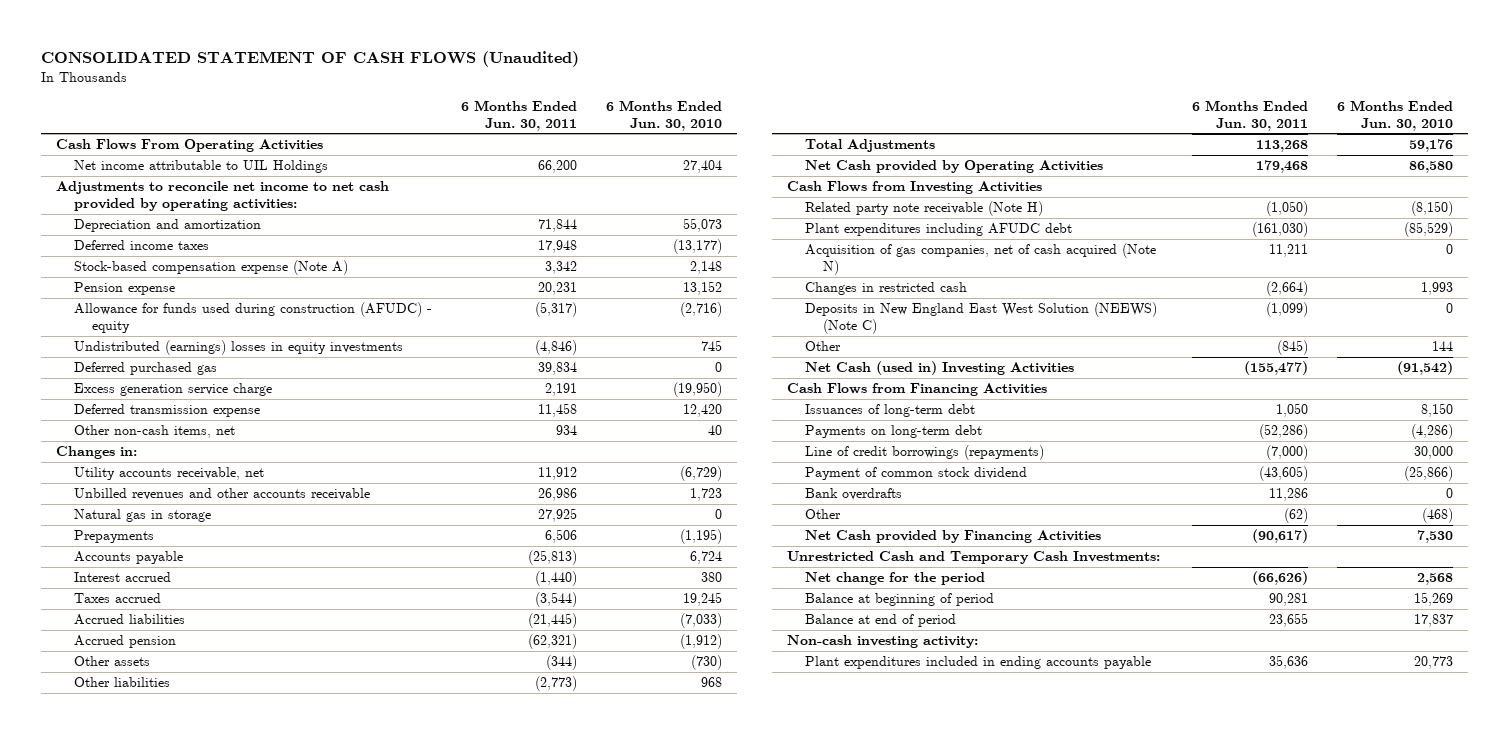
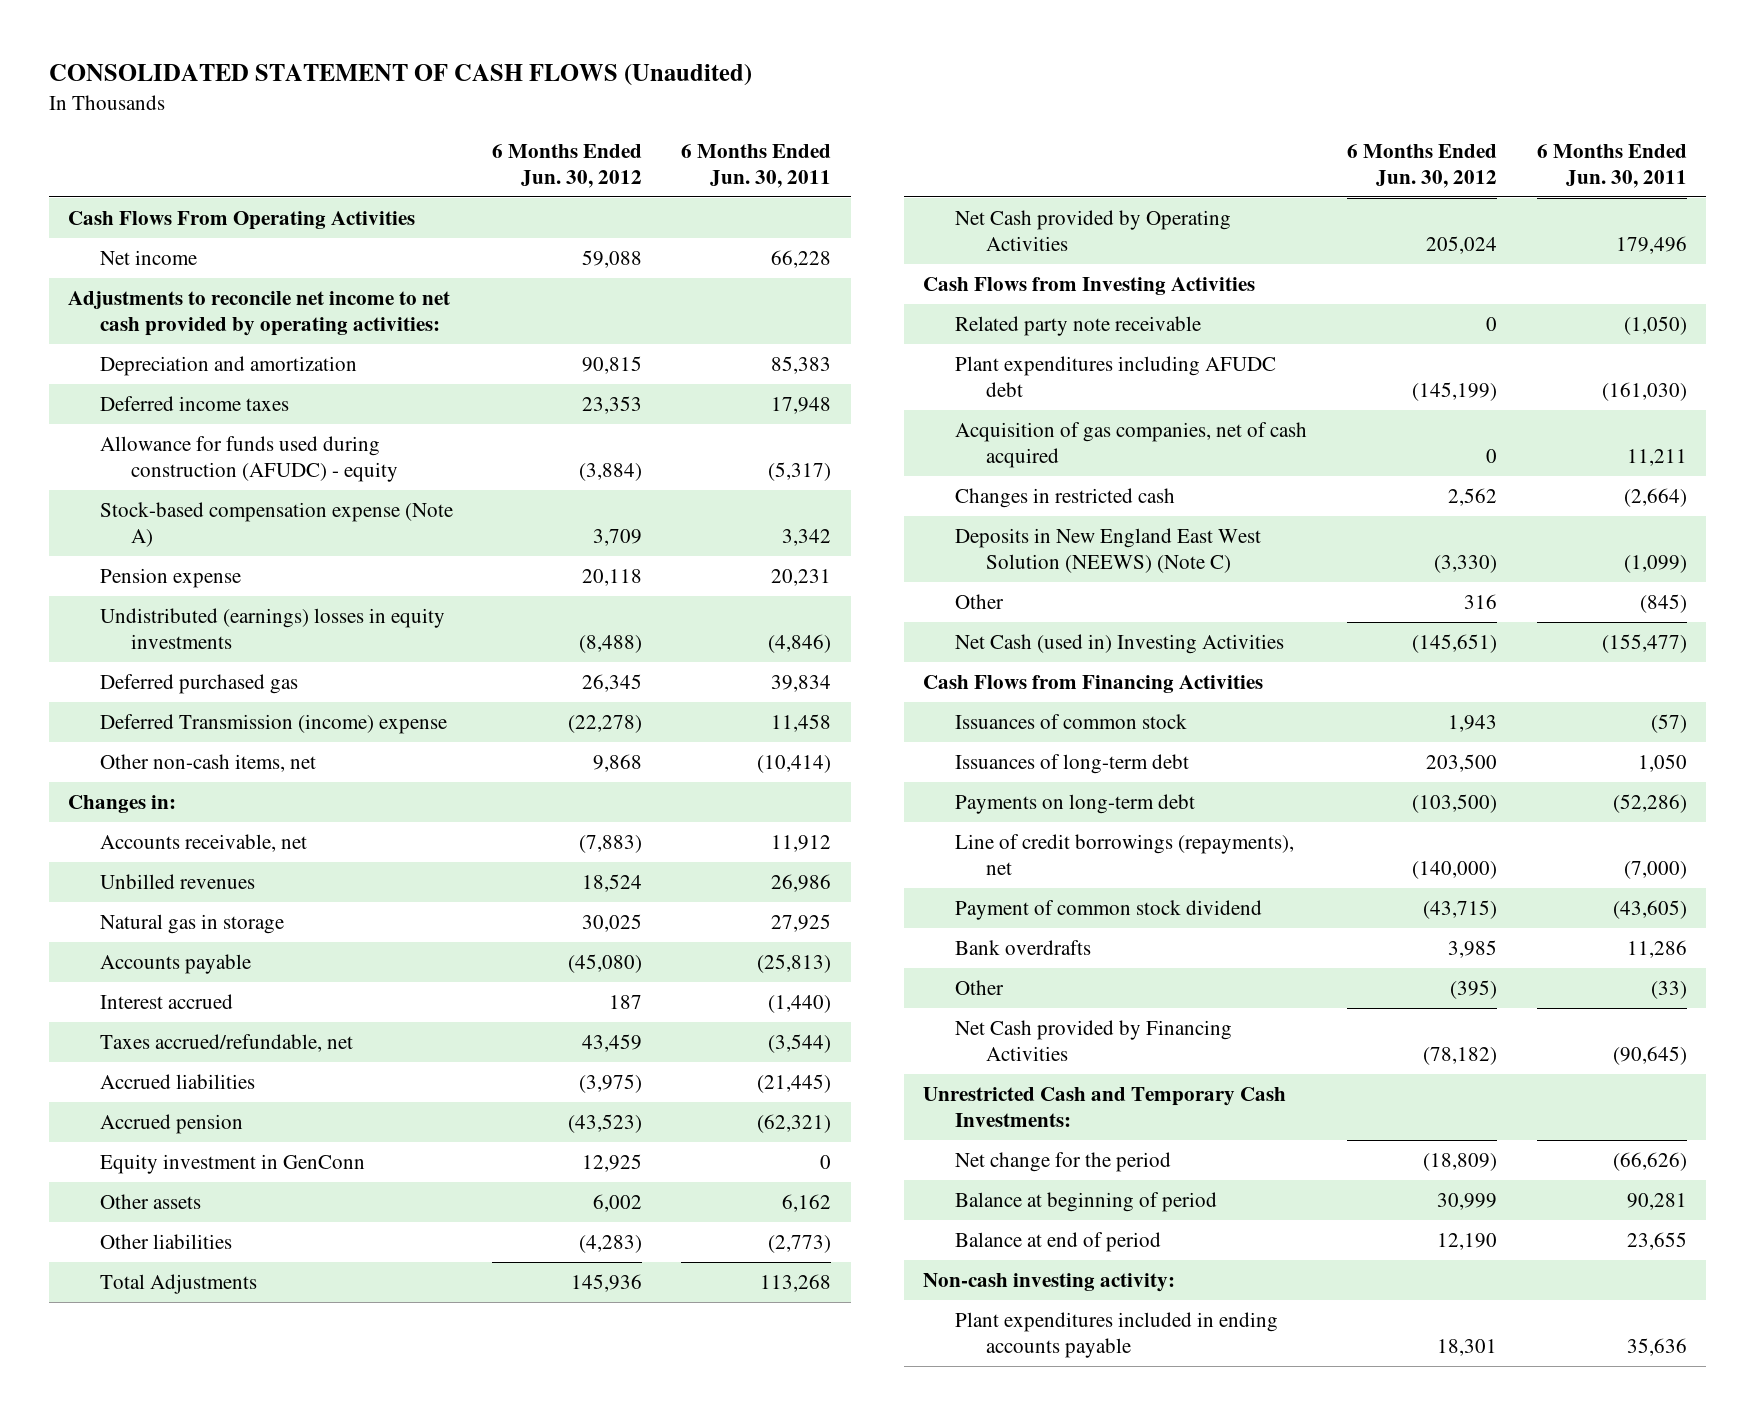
- | 6 Months Ended Jun. 30, 2011 | 6 Months Ended Jun. 30, 2010
+ | 6 Months Ended Jun. 30, 2012 | 6 Months Ended Jun. 30, 2011
- Net income attributable to UIL Holdings | 66,200 | 27,404
+ Net income | 59,088 | 66,228
- Depreciation and amortization | 71,844 | 55,073
+ Depreciation and amortization | 90,815 | 85,383
moved up: Allowance for funds used during construction (AFUDC) - equity | (3,884) | (5,317)
- Excess generation service charge | 2,191 | (19,950)
- Deferred transmission expense | 11,458 | 12,420
- Other non-cash items, net | 934 | 40
+ Deferred Transmission (income) expense | (22,278) | 11,458
+ Other non-cash items, net | 9,868 | (10,414)
- Utility accounts receivable, net | 11,912 | (6,729)
- Unbilled revenues and other accounts receivable | 26,986 | 1,723
+ Accounts receivable, net | (7,883) | 11,912
+ Unbilled revenues | 18,524 | 26,986
- Prepayments | 6,506 | (1,195)
- Taxes accrued | (3,544) | 19,245
+ Taxes accrued/refundable, net | 43,459 | (3,544)
- Other assets | (344) | (730)
+ Equity investment in GenConn | 12,925 | 0
+ Other assets | 6,002 | 6,162
- Net Cash provided by Operating Activities | 179,468 | 86,580
+ Net Cash provided by Operating Activities | 205,024 | 179,496
- Related party note receivable (Note H) | (1,050) | (8,150)
+ Related party note receivable | 0 | (1,050)
- Acquisition of gas companies, net of cash acquired (Note N) | 11,211 | 0
+ Acquisition of gas companies, net of cash acquired | 0 | 11,211
+ Issuances of common stock | 1,943 | (57)
- Line of credit borrowings (repayments) | (7,000) | 30,000
+ Line of credit borrowings (repayments), net | (140,000) | (7,000)
- Other | (62) | (468)
- Net Cash provided by Financing Activities | (90,617) | 7,530
+ Other | (395) | (33)
+ Net Cash provided by Financing Activities | (78,182) | (90,645)

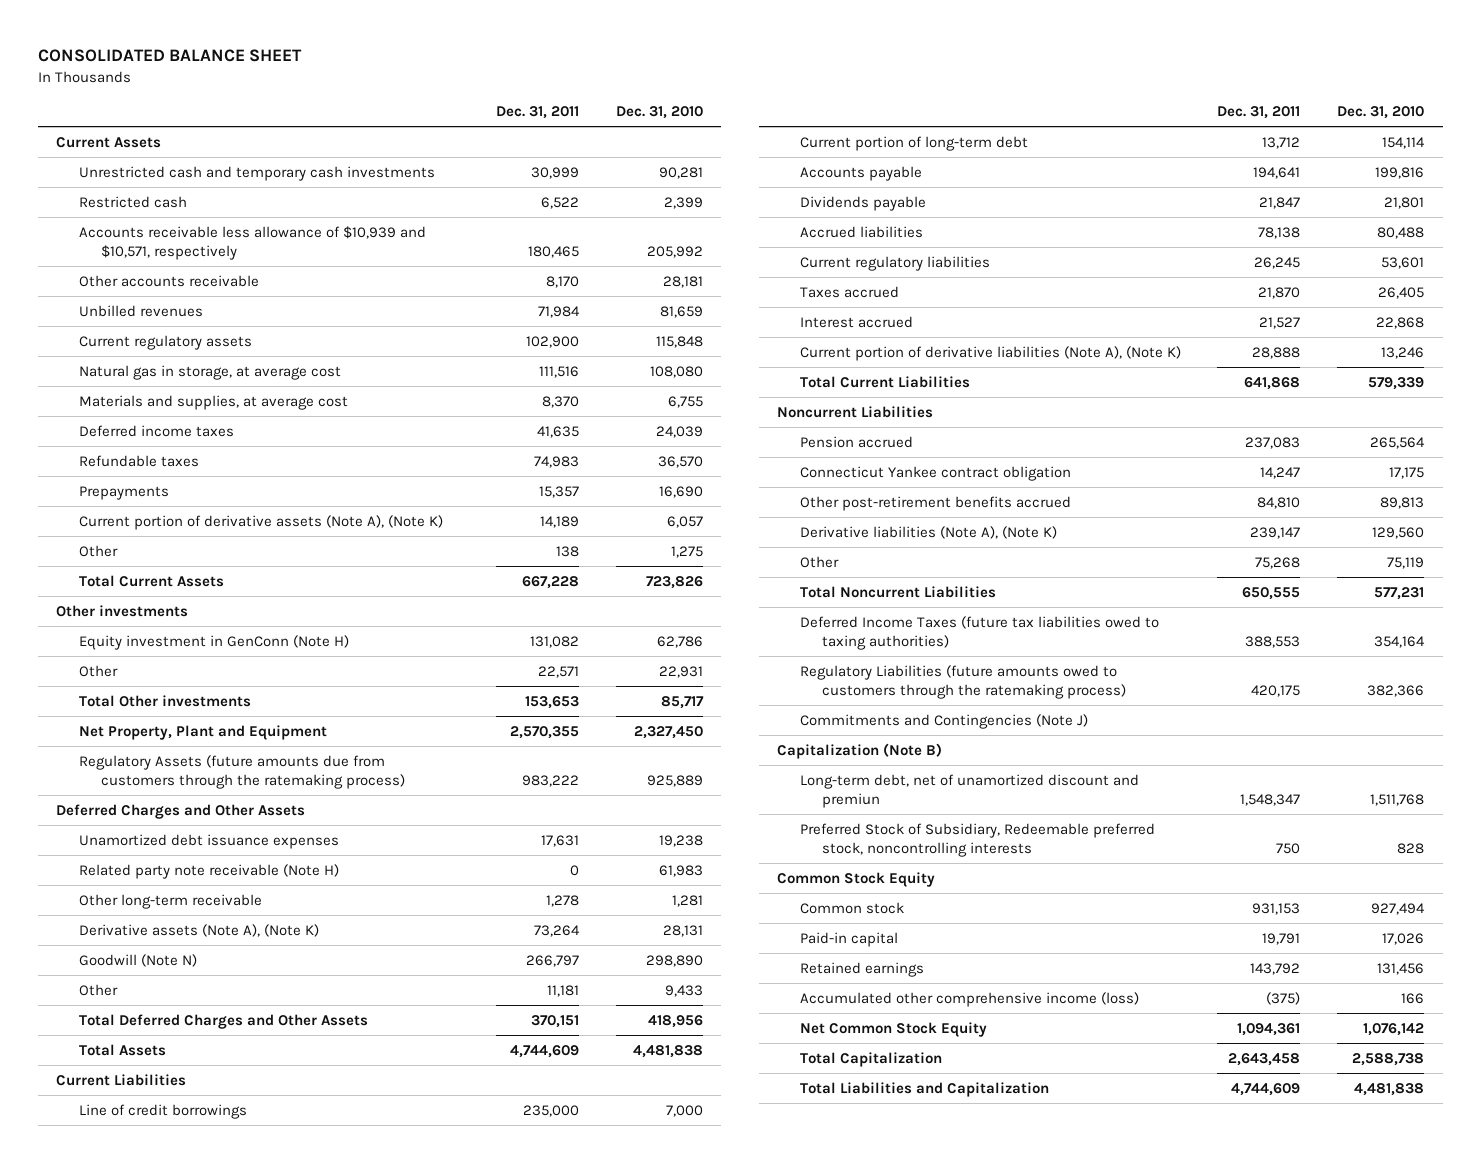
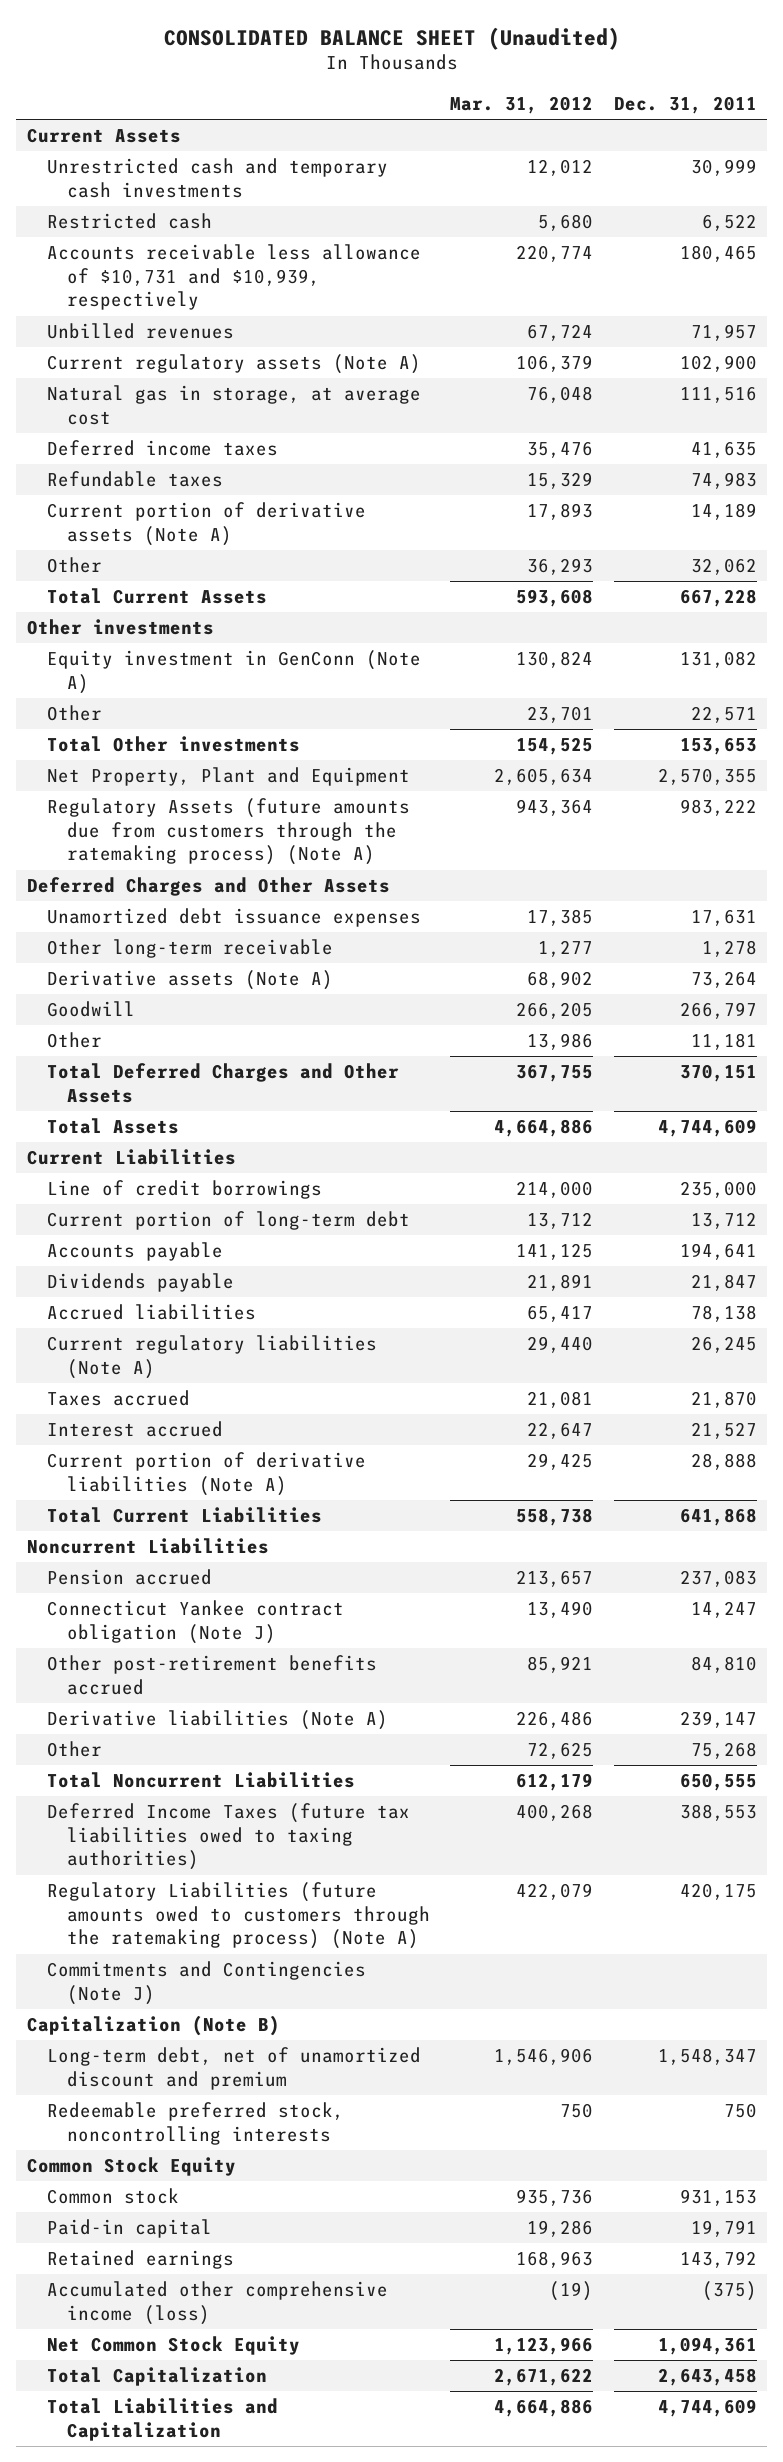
- CONSOLIDATED BALANCE SHEET
+ CONSOLIDATED BALANCE SHEET (Unaudited)
- | Dec. 31, 2011 | Dec. 31, 2010
+ | Mar. 31, 2012 | Dec. 31, 2011
- Accounts receivable less allowance of $10,939 and $10,571, respectively | 180,465 | 205,992
- Other accounts receivable | 8,170 | 28,181
- Unbilled revenues | 71,984 | 81,659
- Current regulatory assets | 102,900 | 115,848
+ Accounts receivable less allowance of $10,731 and $10,939, respectively | 220,774 | 180,465
+ Unbilled revenues | 67,724 | 71,957
+ Current regulatory assets (Note A) | 106,379 | 102,900
- Materials and supplies, at average cost | 8,370 | 6,755
- Prepayments | 15,357 | 16,690
- Current portion of derivative assets (Note A), (Note K) | 14,189 | 6,057
- Other | 138 | 1,275
+ Current portion of derivative assets (Note A) | 17,893 | 14,189
+ Other | 36,293 | 32,062
- Equity investment in GenConn (Note H) | 131,082 | 62,786
+ Equity investment in GenConn (Note A) | 130,824 | 131,082
- Regulatory Assets (future amounts due from customers through the ratemaking process) | 983,222 | 925,889
+ Regulatory Assets (future amounts due from customers through the ratemaking process) (Note A) | 943,364 | 983,222
- Related party note receivable (Note H) | 0 | 61,983
- Derivative assets (Note A), (Note K) | 73,264 | 28,131
- Goodwill (Note N) | 266,797 | 298,890
+ Derivative assets (Note A) | 68,902 | 73,264
+ Goodwill | 266,205 | 266,797
- Current regulatory liabilities | 26,245 | 53,601
+ Current regulatory liabilities (Note A) | 29,440 | 26,245
- Current portion of derivative liabilities (Note A), (Note K) | 28,888 | 13,246
+ Current portion of derivative liabilities (Note A) | 29,425 | 28,888
- Connecticut Yankee contract obligation | 14,247 | 17,175
+ Connecticut Yankee contract obligation (Note J) | 13,490 | 14,247
- Derivative liabilities (Note A), (Note K) | 239,147 | 129,560
+ Derivative liabilities (Note A) | 226,486 | 239,147
- Regulatory Liabilities (future amounts owed to customers through the ratemaking process) | 420,175 | 382,366
+ Regulatory Liabilities (future amounts owed to customers through the ratemaking process) (Note A) | 422,079 | 420,175
- Long-term debt, net of unamortized discount and premiun | 1,548,347 | 1,511,768
- Preferred Stock of Subsidiary, Redeemable preferred stock, noncontrolling interests | 750 | 828
+ Long-term debt, net of unamortized discount and premium | 1,546,906 | 1,548,347
+ Redeemable preferred stock, noncontrolling interests | 750 | 750

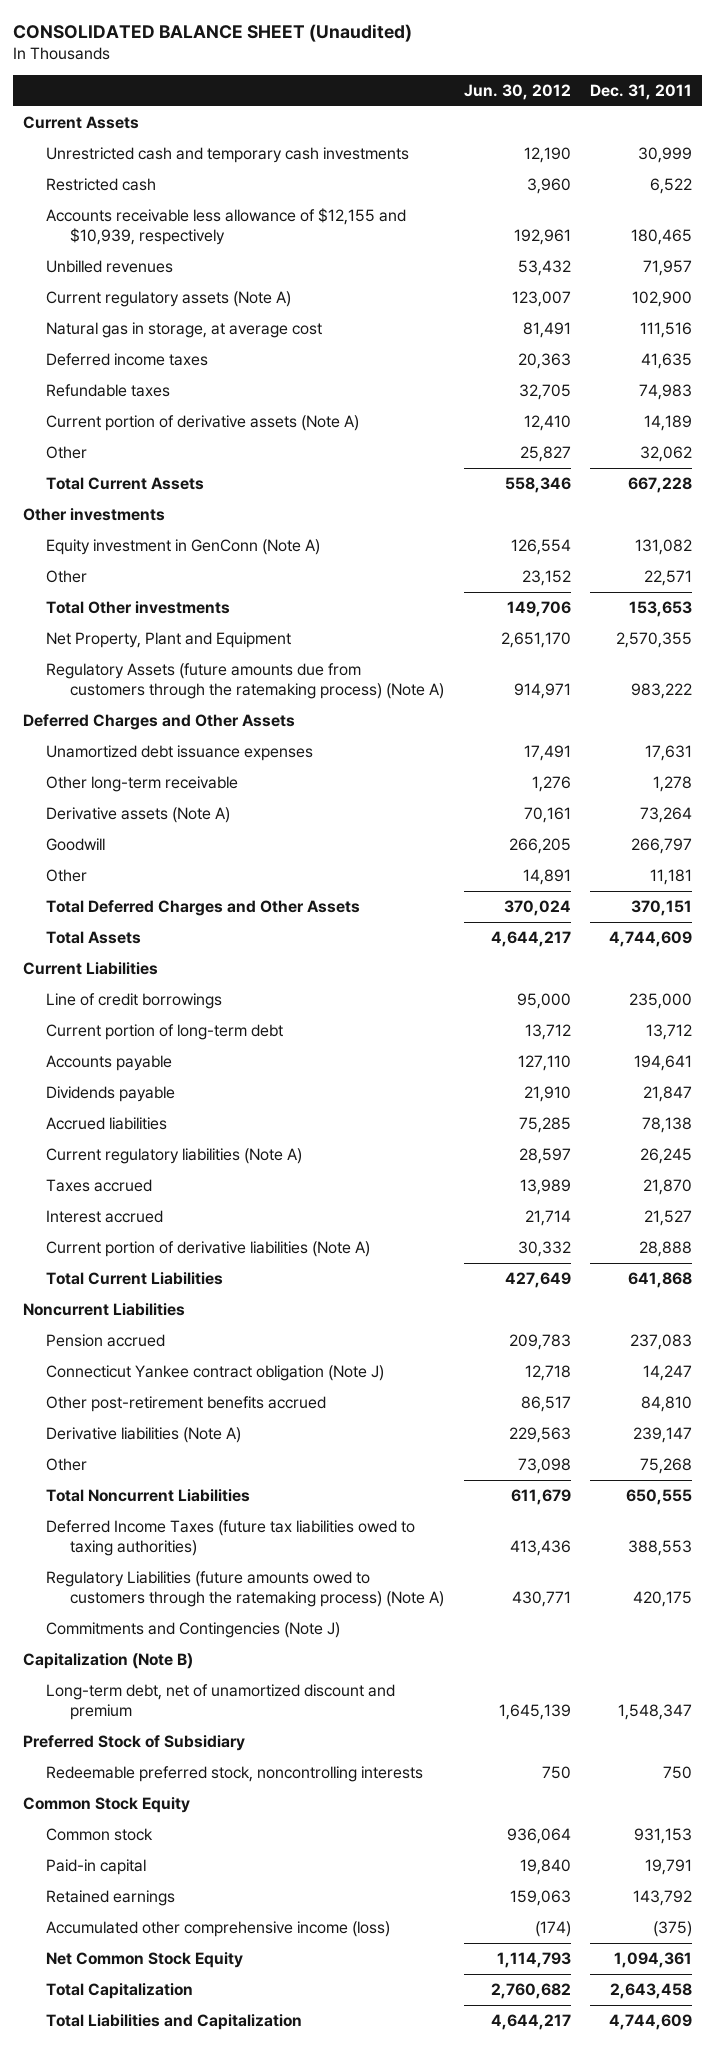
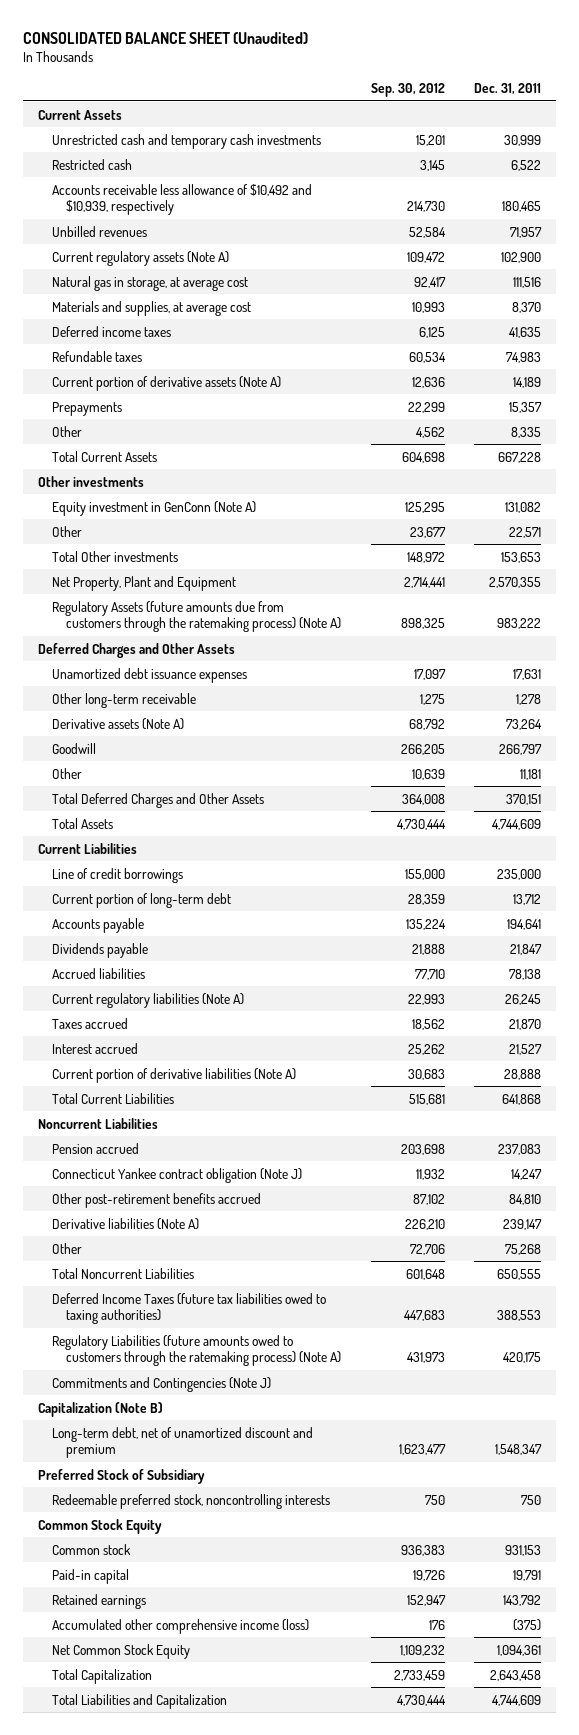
- | Jun. 30, 2012 | Dec. 31, 2011
+ | Sep. 30, 2012 | Dec. 31, 2011
- Accounts receivable less allowance of $12,155 and $10,939, respectively | 192,961 | 180,465
+ Accounts receivable less allowance of $10,492 and $10,939, respectively | 214,730 | 180,465
+ Materials and supplies, at average cost | 10,993 | 8,370
- Other | 25,827 | 32,062
+ Prepayments | 22,299 | 15,357
+ Other | 4,562 | 8,335

